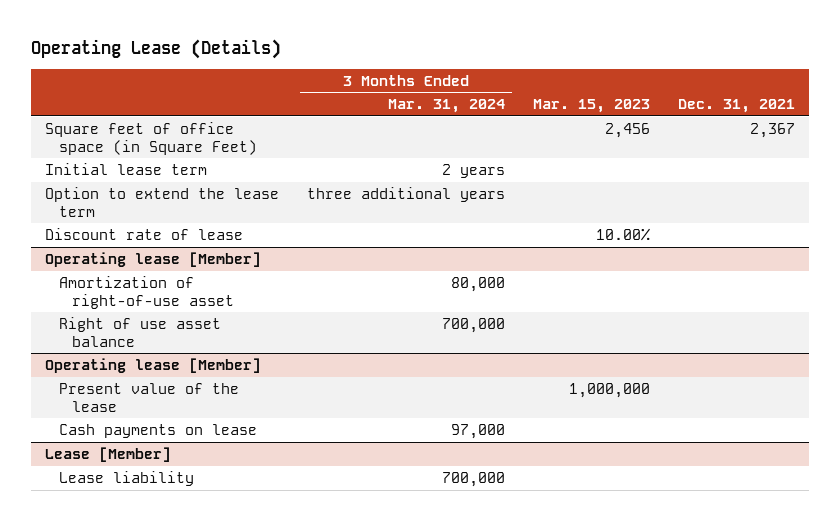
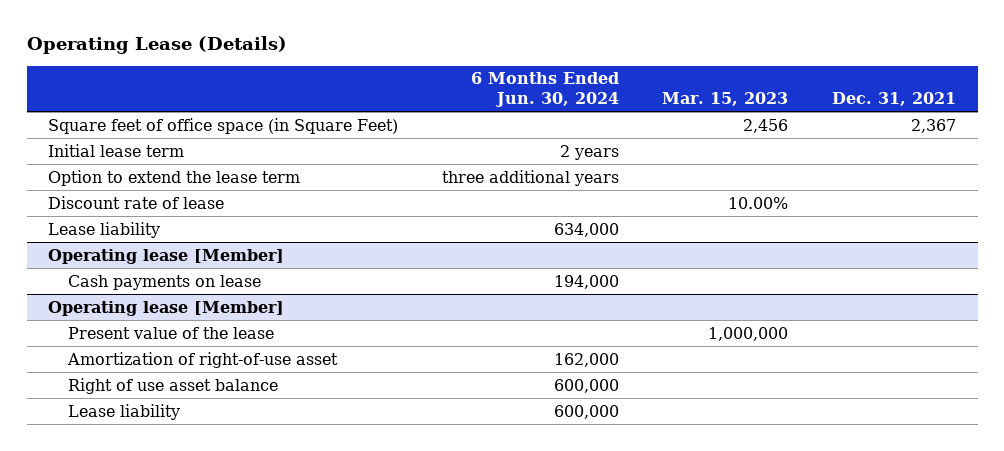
- | 3 Months Ended Mar. 31, 2024 | Mar. 15, 2023 | Dec. 31, 2021
+ | 6 Months Ended Jun. 30, 2024 | Mar. 15, 2023 | Dec. 31, 2021
+ Lease liability | 634,000 | |
@ Operating lease [Member]
moved up: Cash payments on lease | 194,000 | |
- Lease [Member]
- Lease liability | 700,000 | |
@ Operating lease [Member]
moved down: Amortization of right-of-use asset | 162,000 | |
moved down: Right of use asset balance | 600,000 | |
+ Lease liability | 600,000 | |

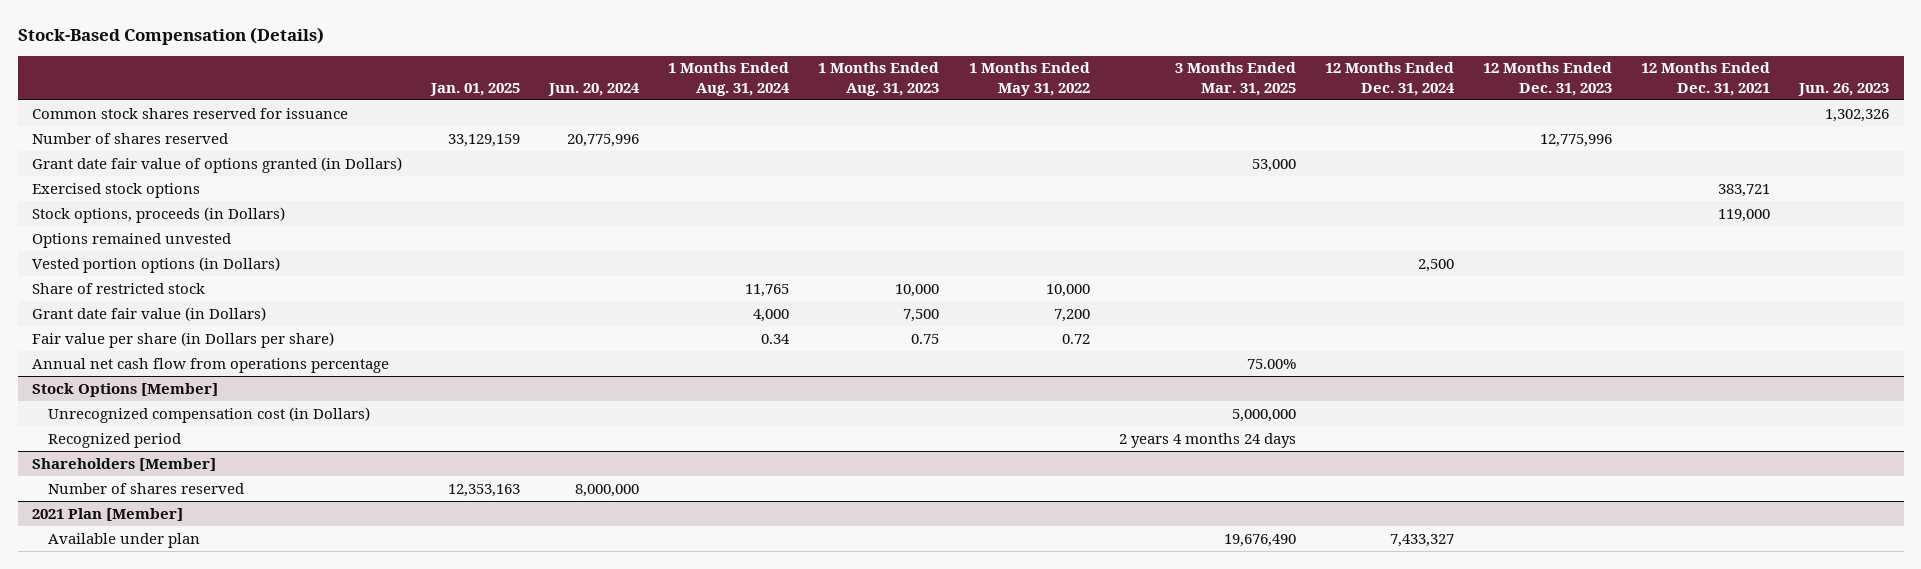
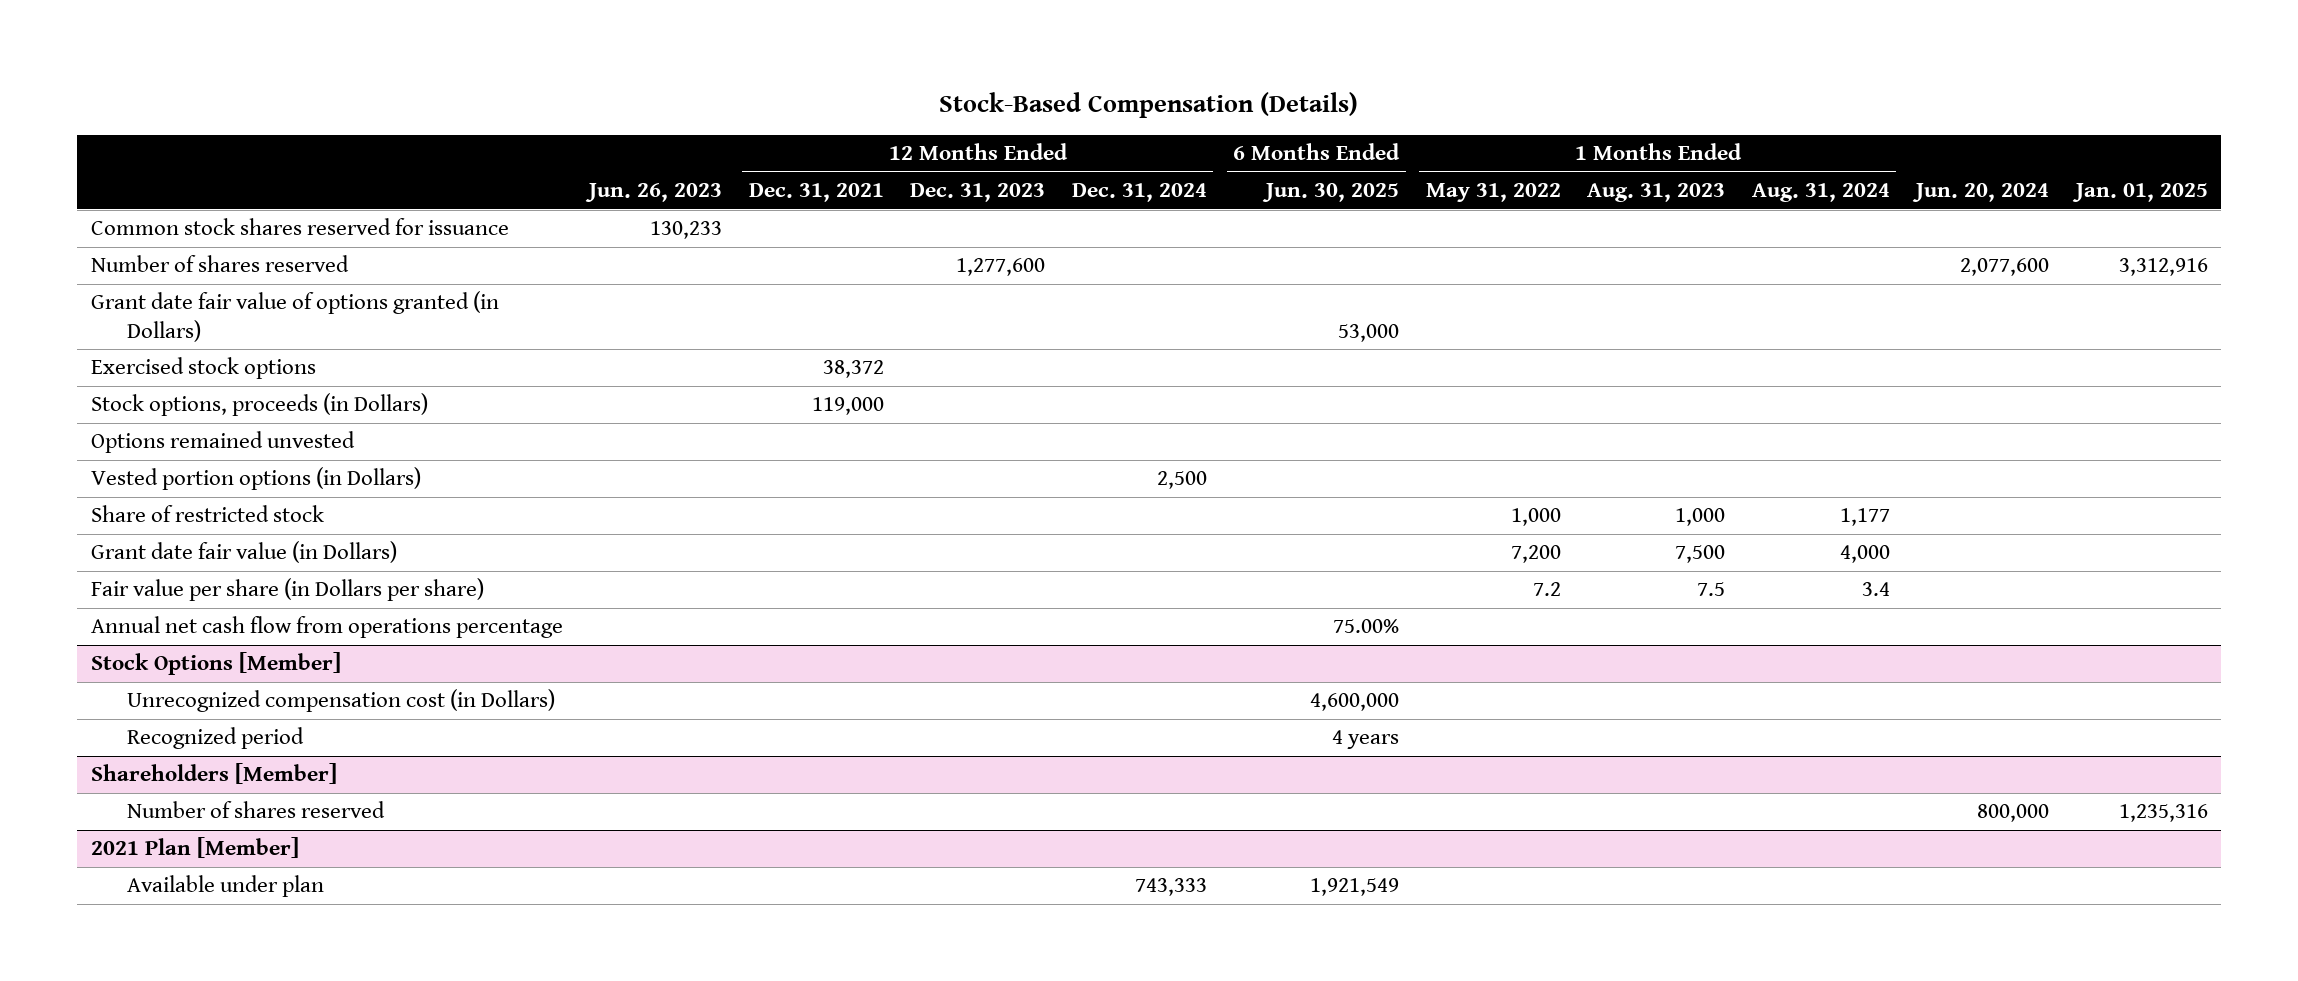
- | Jan. 01, 2025 | Jun. 20, 2024 | 1 Months Ended Aug. 31, 2024 | 1 Months Ended Aug. 31, 2023 | 1 Months Ended May 31, 2022 | 3 Months Ended Mar. 31, 2025 | 12 Months Ended Dec. 31, 2024 | 12 Months Ended Dec. 31, 2023 | 12 Months Ended Dec. 31, 2021 | Jun. 26, 2023
+ | Jun. 26, 2023 | 12 Months Ended Dec. 31, 2021 | 12 Months Ended Dec. 31, 2023 | 12 Months Ended Dec. 31, 2024 | 6 Months Ended Jun. 30, 2025 | 1 Months Ended May 31, 2022 | 1 Months Ended Aug. 31, 2023 | 1 Months Ended Aug. 31, 2024 | Jun. 20, 2024 | Jan. 01, 2025
- Common stock shares reserved for issuance | | | | | | | | | | 1,302,326
- Number of shares reserved | 33,129,159 | 20,775,996 | | | | | | 12,775,996 | |
+ Common stock shares reserved for issuance | 130,233 | | | | | | | | |
+ Number of shares reserved | | | 1,277,600 | | | | | | 2,077,600 | 3,312,916
- Exercised stock options | | | | | | | | | 383,721 |
+ Exercised stock options | | 38,372 | | | | | | | |
- Share of restricted stock | | | 11,765 | 10,000 | 10,000 | | | | |
+ Share of restricted stock | | | | | | 1,000 | 1,000 | 1,177 | |
- Fair value per share (in Dollars per share) | | | 0.34 | 0.75 | 0.72 | | | | |
+ Fair value per share (in Dollars per share) | | | | | | 7.2 | 7.5 | 3.4 | |
@ Shareholders [Member]
- Number of shares reserved | 12,353,163 | 8,000,000 | | | | | | | |
+ Number of shares reserved | | | | | | | | | 800,000 | 1,235,316
@ 2021 Plan [Member]
- Available under plan | | | | | | 19,676,490 | 7,433,327 | | |
+ Available under plan | | | | 743,333 | 1,921,549 | | | | |

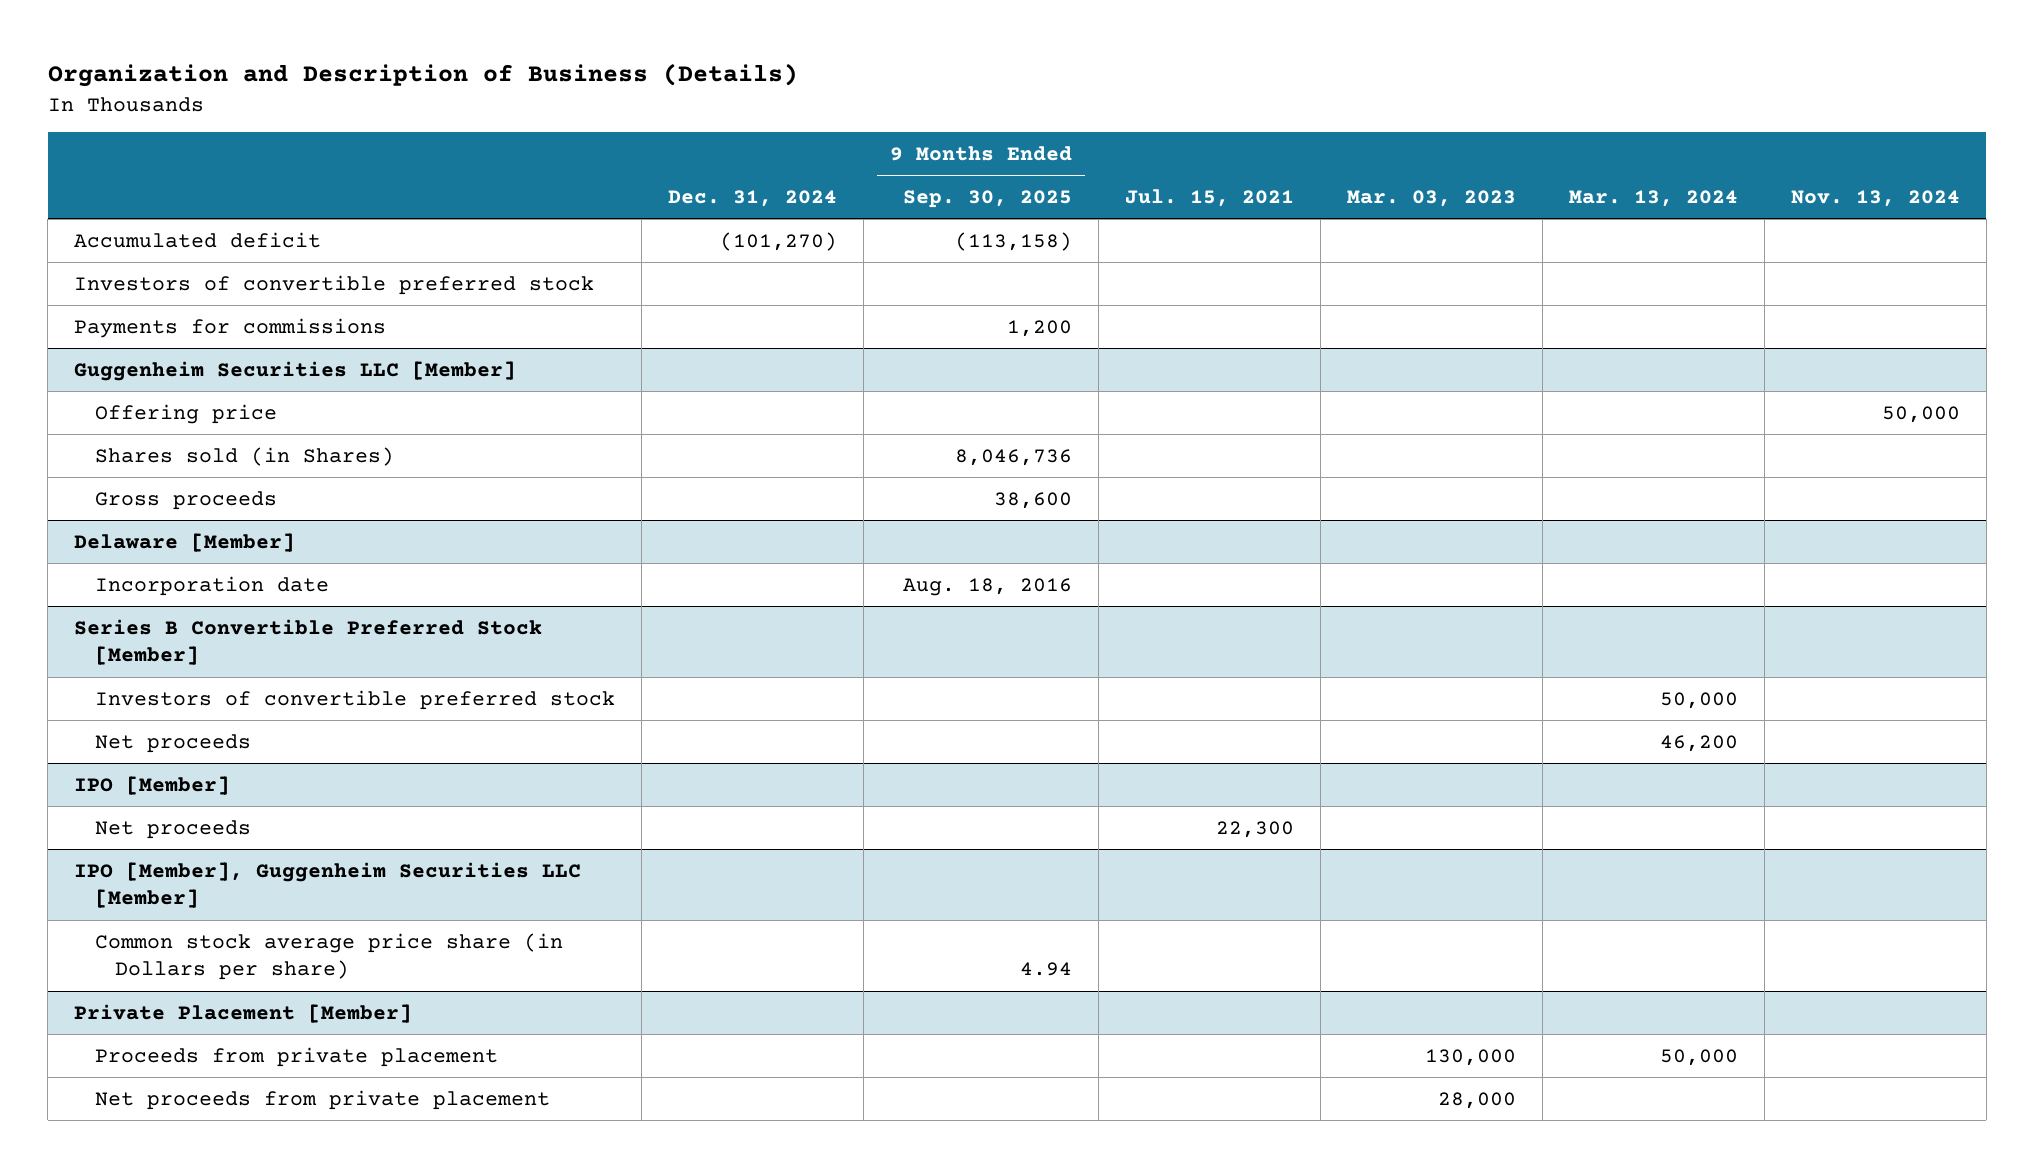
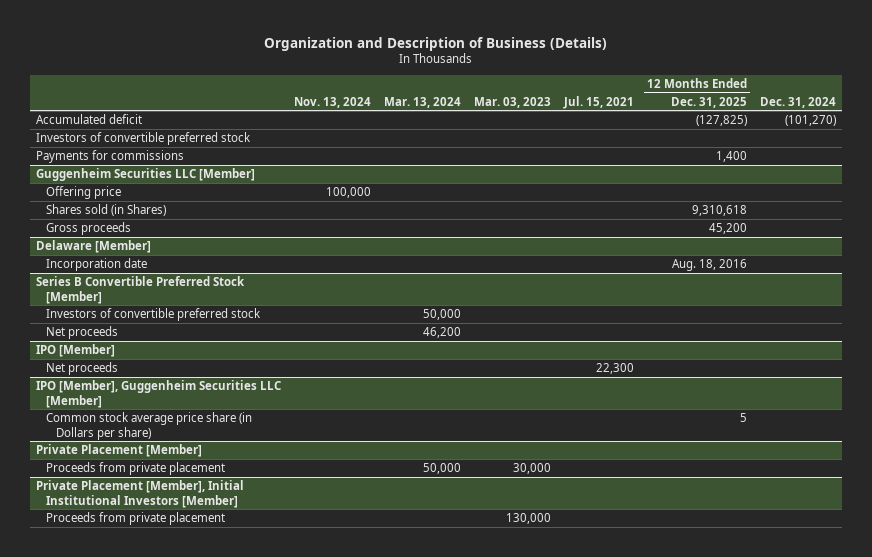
- | Dec. 31, 2024 | 9 Months Ended Sep. 30, 2025 | Jul. 15, 2021 | Mar. 03, 2023 | Mar. 13, 2024 | Nov. 13, 2024
+ | Nov. 13, 2024 | Mar. 13, 2024 | Mar. 03, 2023 | Jul. 15, 2021 | 12 Months Ended Dec. 31, 2025 | Dec. 31, 2024
@ Guggenheim Securities LLC [Member]
- Offering price | | | | | | 50,000
+ Offering price | 100,000 | | | | |
@ Private Placement [Member]
- Proceeds from private placement | | | | 130,000 | 50,000 |
- Net proceeds from private placement | | | | 28,000 | |
+ Proceeds from private placement | | 50,000 | 30,000 | | |
+ Private Placement [Member], Initial Institutional Investors [Member]
+ Proceeds from private placement | | | 130,000 | | |

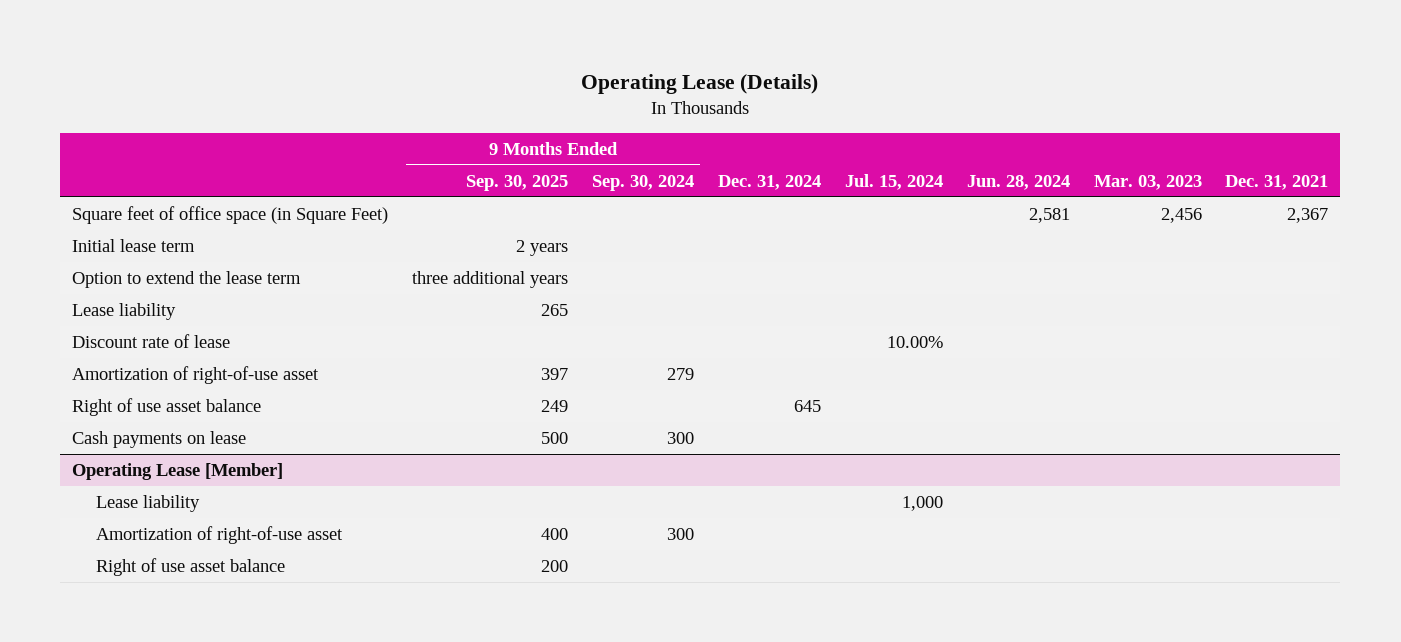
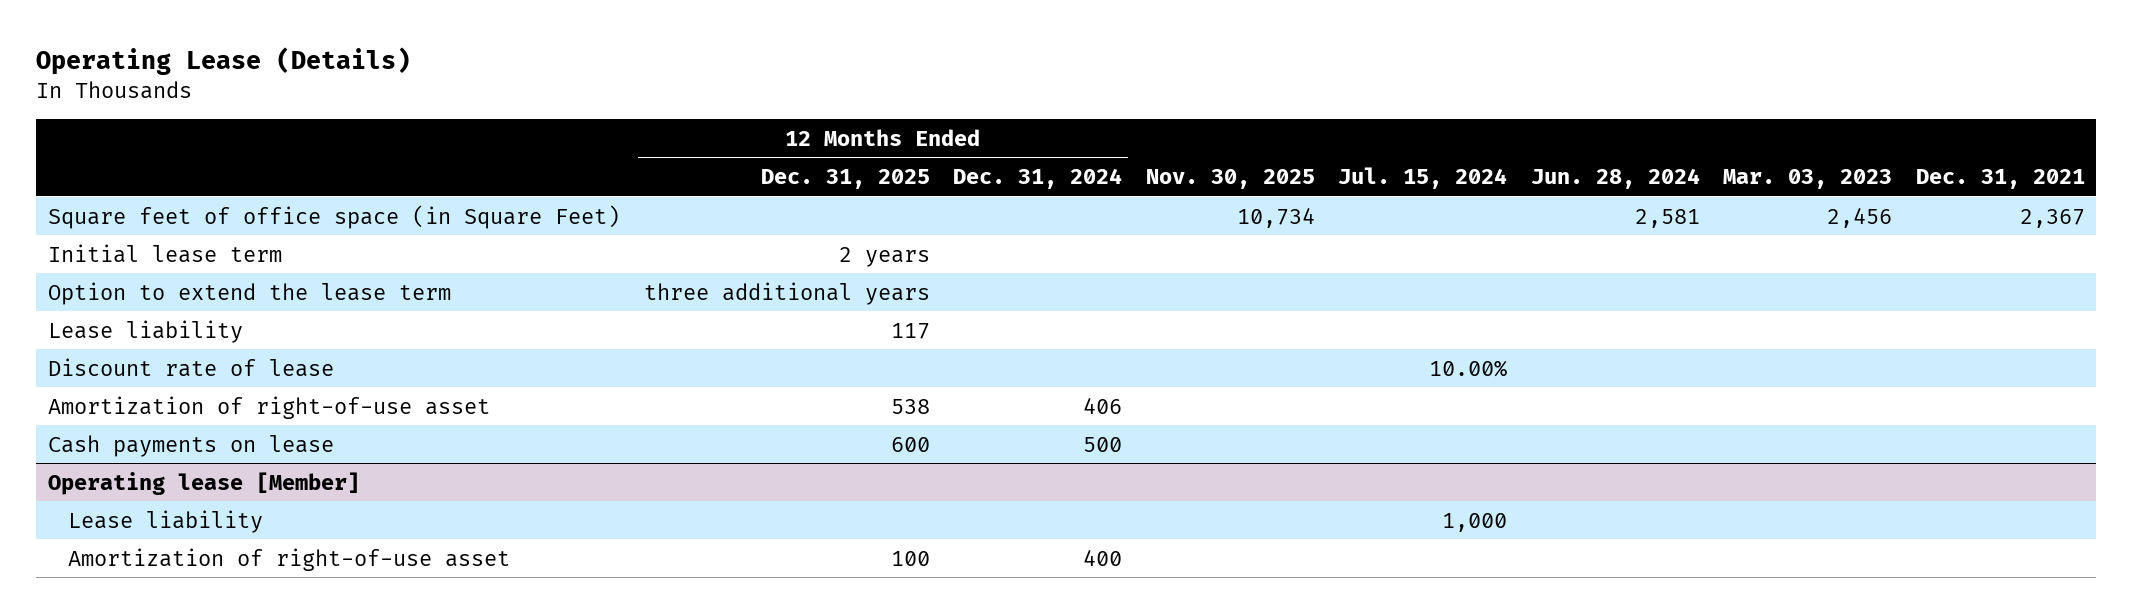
- | 9 Months Ended Sep. 30, 2025 | 9 Months Ended Sep. 30, 2024 | Dec. 31, 2024 | Jul. 15, 2024 | Jun. 28, 2024 | Mar. 03, 2023 | Dec. 31, 2021
+ | 12 Months Ended Dec. 31, 2025 | 12 Months Ended Dec. 31, 2024 | Nov. 30, 2025 | Jul. 15, 2024 | Jun. 28, 2024 | Mar. 03, 2023 | Dec. 31, 2021
- Right of use asset balance | 249 | | 645 | | | |
- Operating Lease [Member]
+ Operating lease [Member]
- Right of use asset balance | 200 | | | | | |

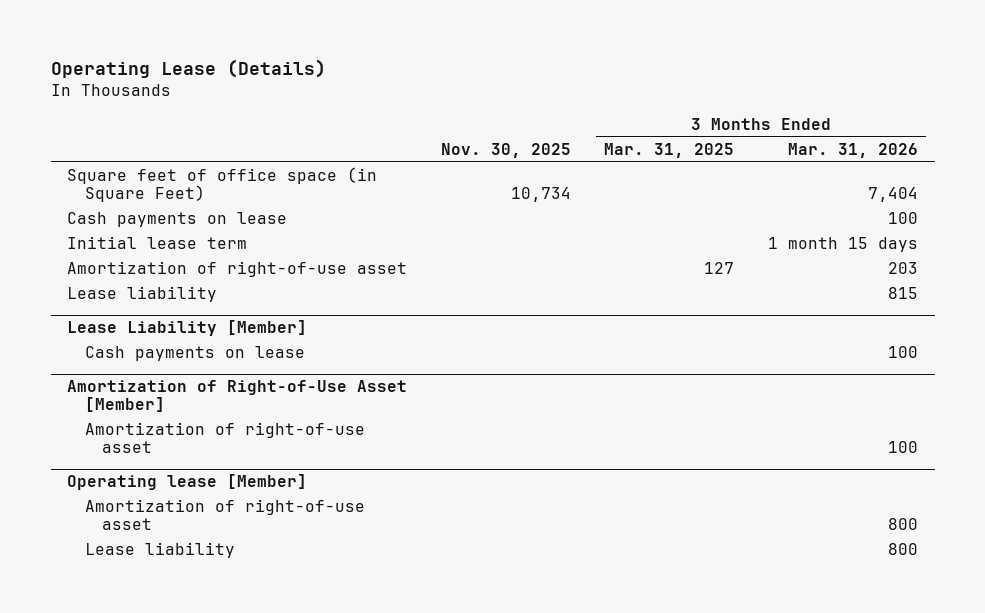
- | 12 Months Ended Dec. 31, 2025 | 12 Months Ended Dec. 31, 2024 | Nov. 30, 2025 | Jul. 15, 2024 | Jun. 28, 2024 | Mar. 03, 2023 | Dec. 31, 2021
+ | Nov. 30, 2025 | 3 Months Ended Mar. 31, 2025 | 3 Months Ended Mar. 31, 2026
moved up: Cash payments on lease | | | 100
- Option to extend the lease term | three additional years | | | | | |
- Discount rate of lease | | | | 10.00% | | |
moved down: Lease liability | | | 815
+ Lease Liability [Member]
+ Cash payments on lease | | | 100
+ Amortization of Right-of-Use Asset [Member]
+ Amortization of right-of-use asset | | | 100
@ Operating lease [Member]
moved down: Lease liability | | | 800

